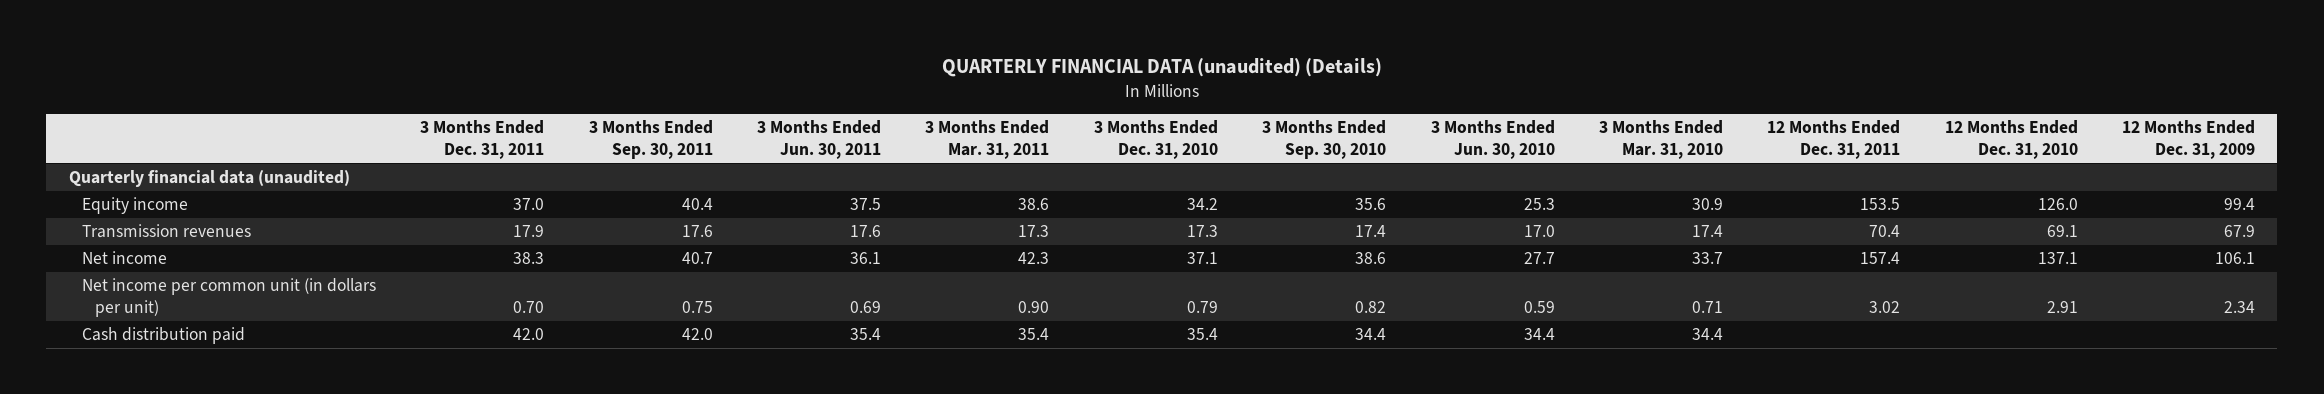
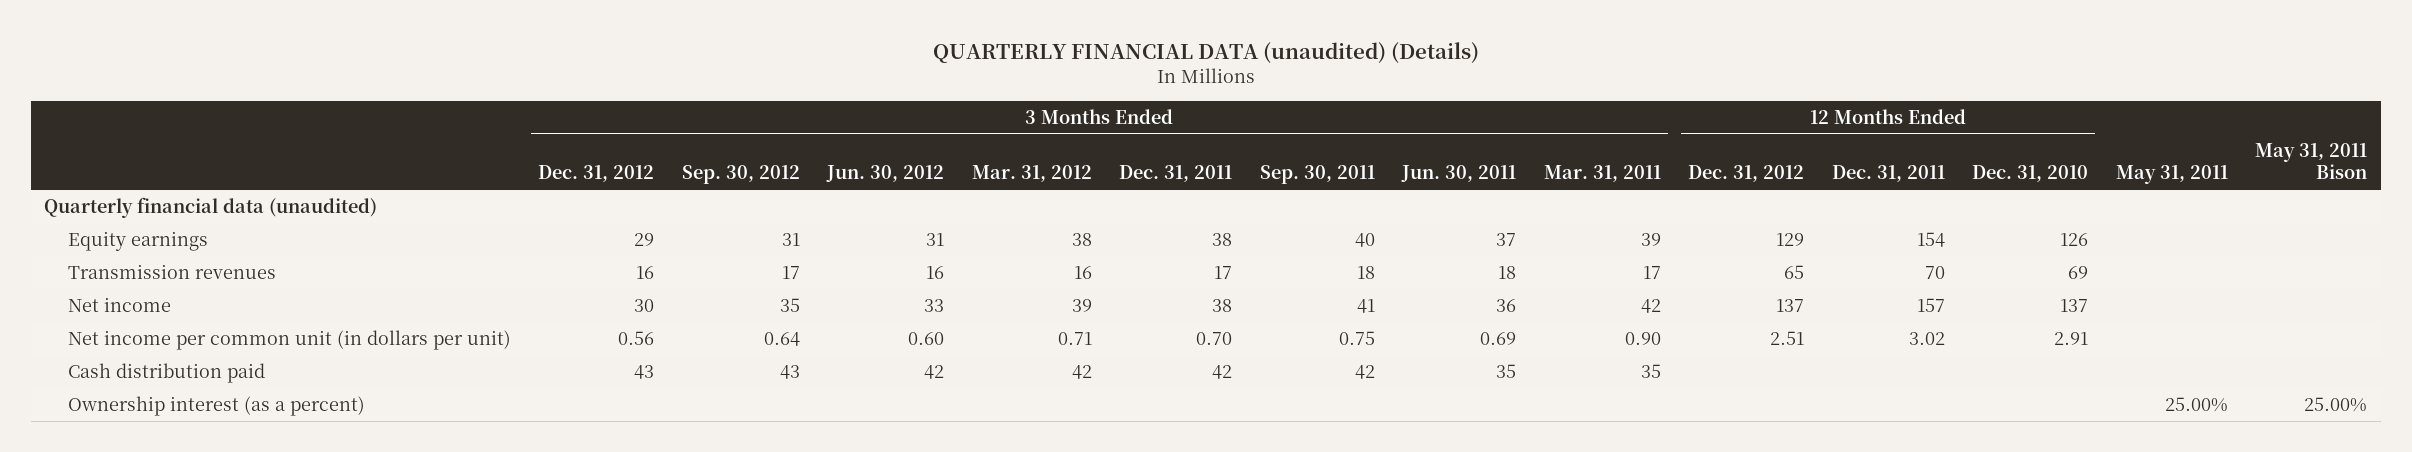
- | 3 Months Ended Dec. 31, 2011 | 3 Months Ended Sep. 30, 2011 | 3 Months Ended Jun. 30, 2011 | 3 Months Ended Mar. 31, 2011 | 3 Months Ended Dec. 31, 2010 | 3 Months Ended Sep. 30, 2010 | 3 Months Ended Jun. 30, 2010 | 3 Months Ended Mar. 31, 2010 | 12 Months Ended Dec. 31, 2011 | 12 Months Ended Dec. 31, 2010 | 12 Months Ended Dec. 31, 2009
+ | 3 Months Ended Dec. 31, 2012 | 3 Months Ended Sep. 30, 2012 | 3 Months Ended Jun. 30, 2012 | 3 Months Ended Mar. 31, 2012 | 3 Months Ended Dec. 31, 2011 | 3 Months Ended Sep. 30, 2011 | 3 Months Ended Jun. 30, 2011 | 3 Months Ended Mar. 31, 2011 | 12 Months Ended Dec. 31, 2012 | 12 Months Ended Dec. 31, 2011 | 12 Months Ended Dec. 31, 2010 | May 31, 2011 | May 31, 2011 Bison
- Equity income | 37.0 | 40.4 | 37.5 | 38.6 | 34.2 | 35.6 | 25.3 | 30.9 | 153.5 | 126.0 | 99.4
- Transmission revenues | 17.9 | 17.6 | 17.6 | 17.3 | 17.3 | 17.4 | 17.0 | 17.4 | 70.4 | 69.1 | 67.9
- Net income | 38.3 | 40.7 | 36.1 | 42.3 | 37.1 | 38.6 | 27.7 | 33.7 | 157.4 | 137.1 | 106.1
+ Equity earnings | 29 | 31 | 31 | 38 | 38 | 40 | 37 | 39 | 129 | 154 | 126 | |
+ Transmission revenues | 16 | 17 | 16 | 16 | 17 | 18 | 18 | 17 | 65 | 70 | 69 | |
+ Net income | 30 | 35 | 33 | 39 | 38 | 41 | 36 | 42 | 137 | 157 | 137 | |
- Cash distribution paid | 42.0 | 42.0 | 35.4 | 35.4 | 35.4 | 34.4 | 34.4 | 34.4 | | |
+ Cash distribution paid | 43 | 43 | 42 | 42 | 42 | 42 | 35 | 35 | | | | |
+ Ownership interest (as a percent) | | | | | | | | | | | | 25.00% | 25.00%

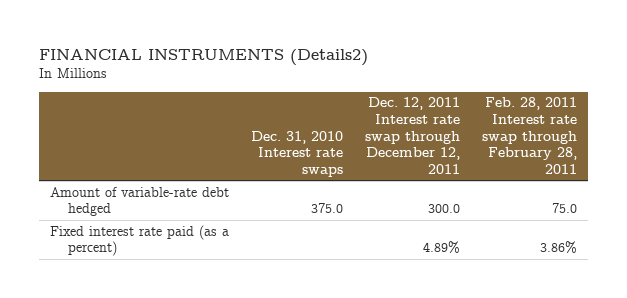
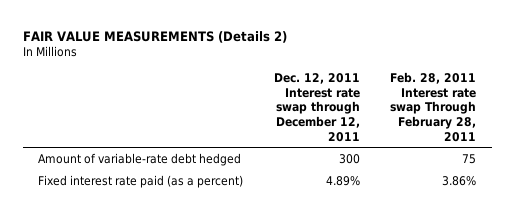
- FINANCIAL INSTRUMENTS (Details2)
+ FAIR VALUE MEASUREMENTS (Details 2)
- | Dec. 31, 2010 Interest rate swaps | Dec. 12, 2011 Interest rate swap through December 12, 2011 | Feb. 28, 2011 Interest rate swap through February 28, 2011
+ | Dec. 12, 2011 Interest rate swap through December 12, 2011 | Feb. 28, 2011 Interest rate swap Through February 28, 2011
- Amount of variable-rate debt hedged | 375.0 | 300.0 | 75.0
+ Amount of variable-rate debt hedged | 300 | 75

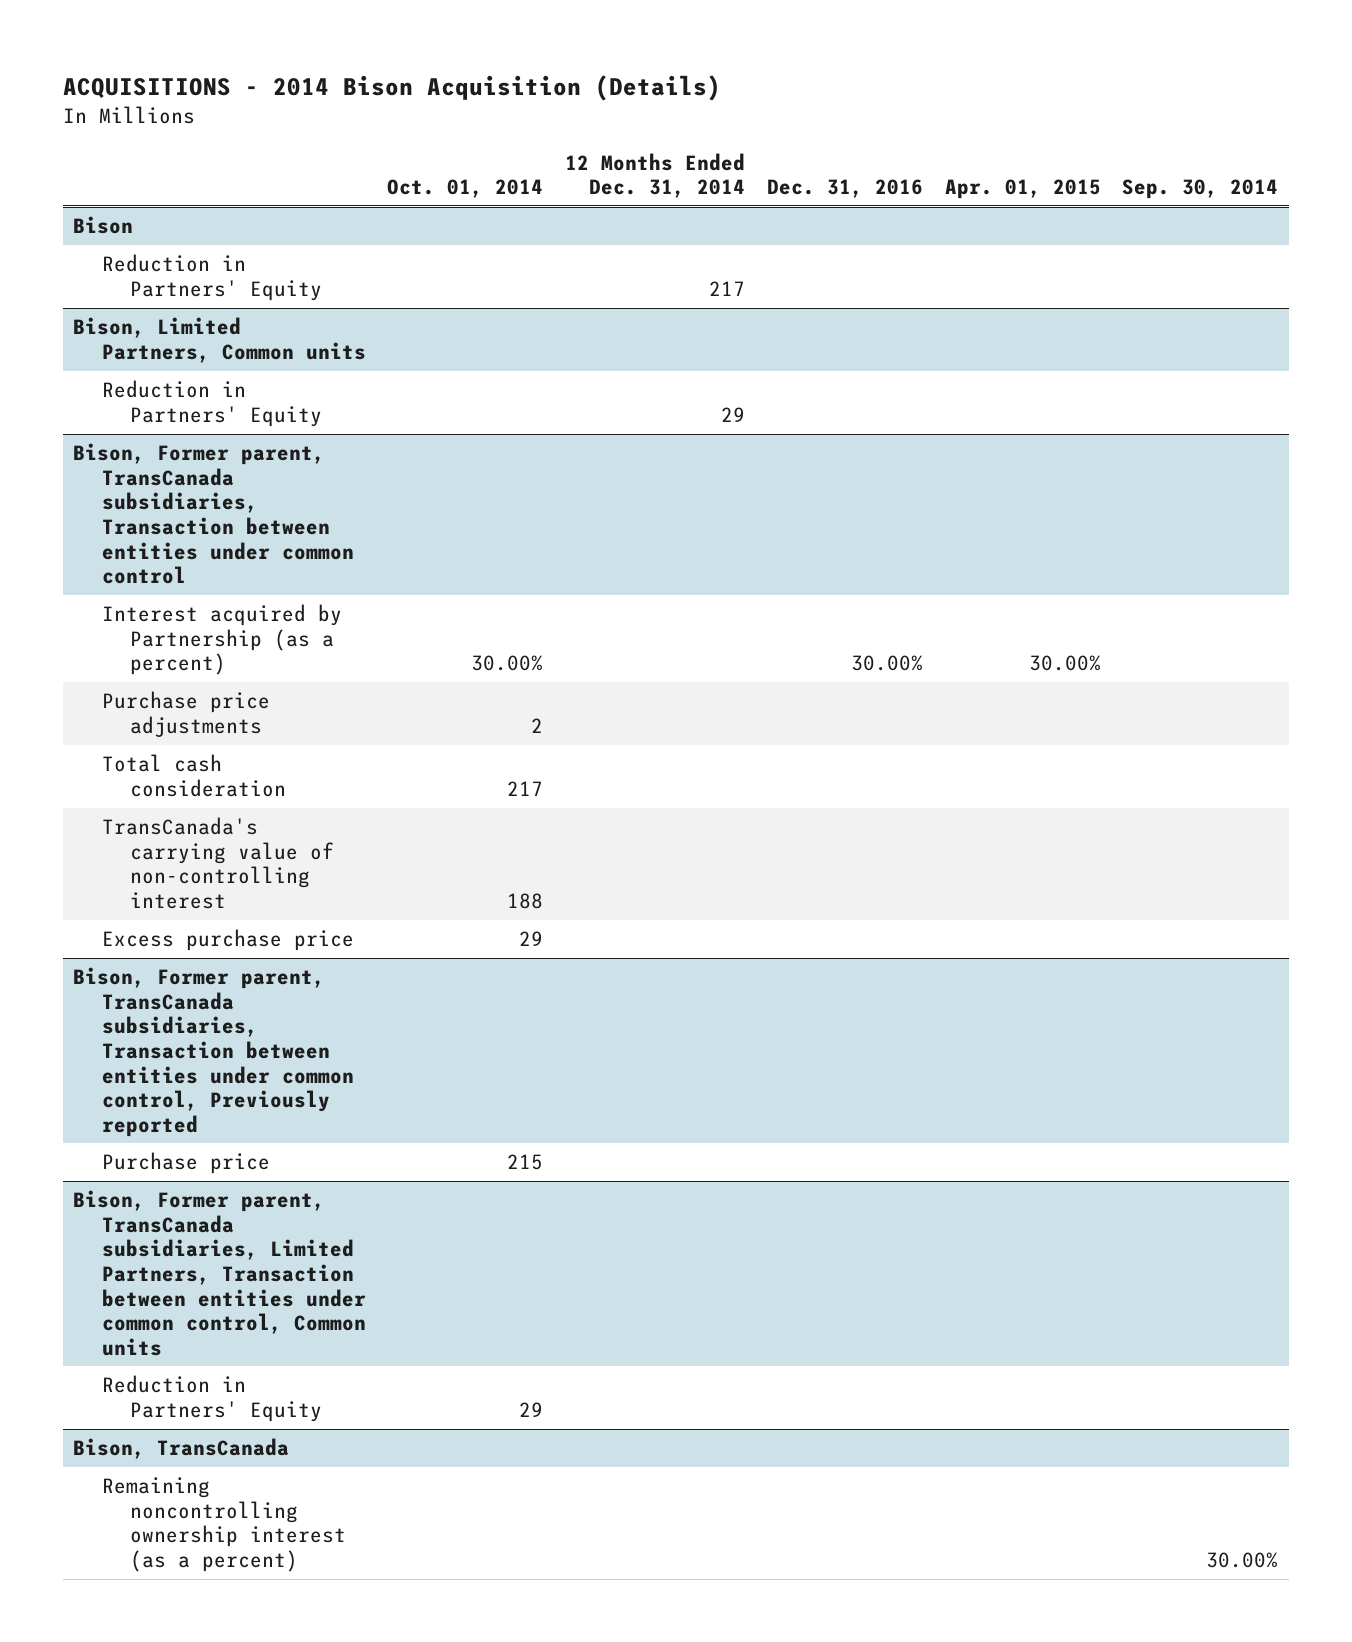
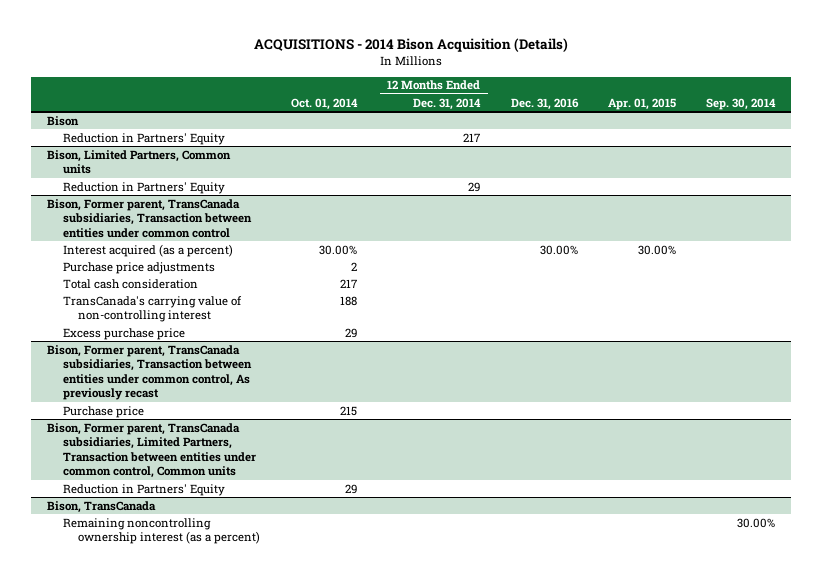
@ Bison, Former parent, TransCanada subsidiaries, Transaction between entities under common control
- Interest acquired by Partnership (as a percent) | 30.00% | | 30.00% | 30.00% |
+ Interest acquired (as a percent) | 30.00% | | 30.00% | 30.00% |
- Bison, Former parent, TransCanada subsidiaries, Transaction between entities under common control, Previously reported
+ Bison, Former parent, TransCanada subsidiaries, Transaction between entities under common control, As previously recast

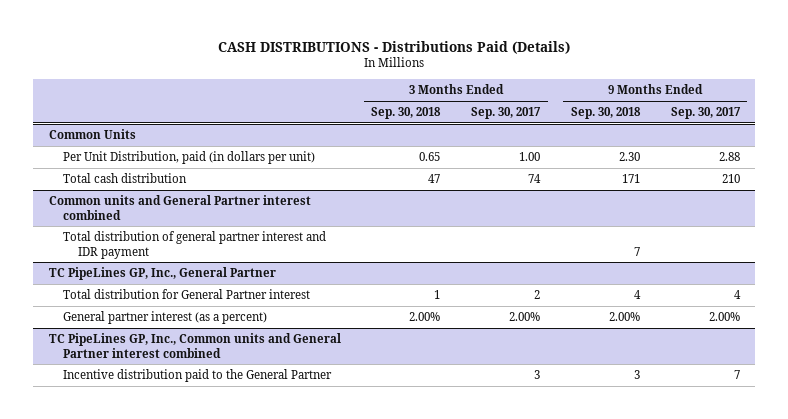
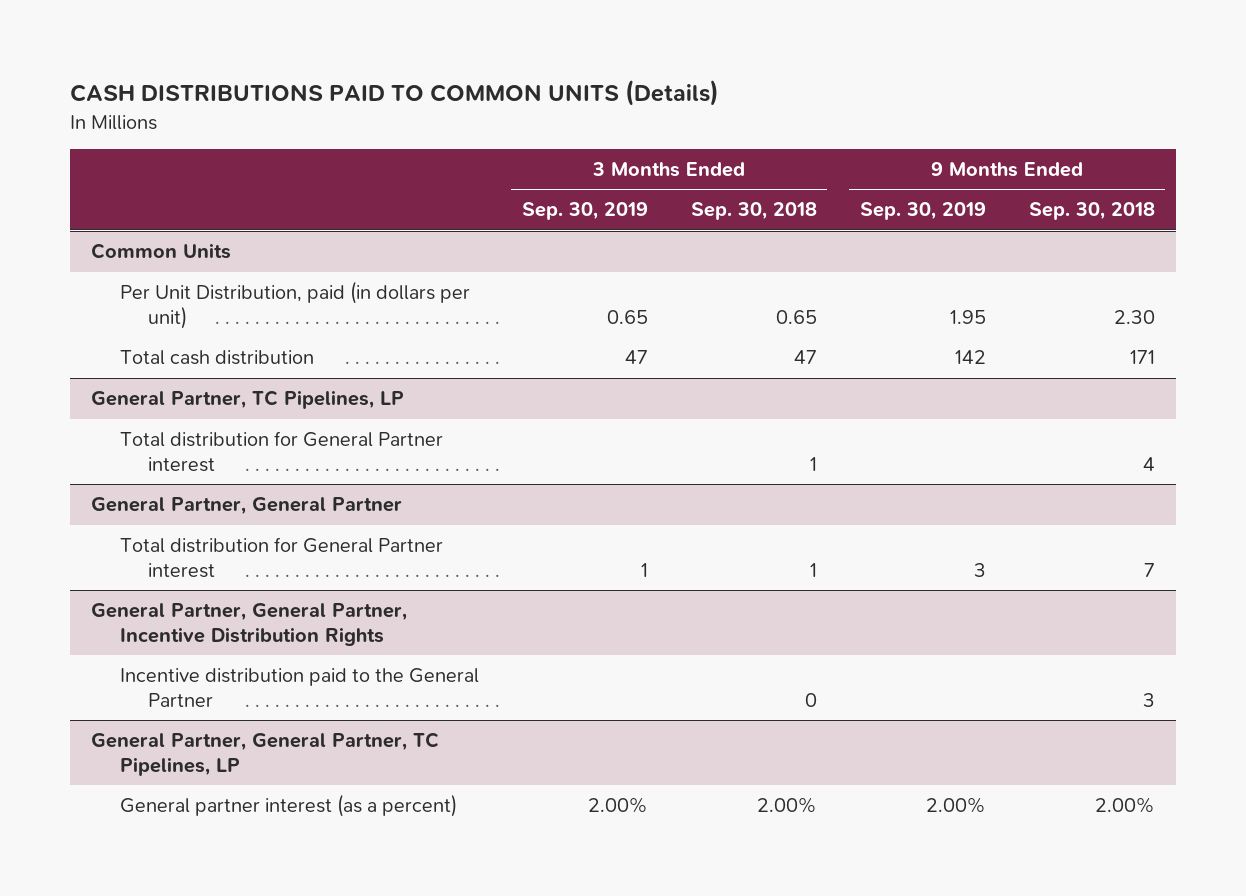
- CASH DISTRIBUTIONS - Distributions Paid (Details)
+ CASH DISTRIBUTIONS PAID TO COMMON UNITS (Details)
- | 3 Months Ended Sep. 30, 2018 | 3 Months Ended Sep. 30, 2017 | 9 Months Ended Sep. 30, 2018 | 9 Months Ended Sep. 30, 2017
+ | 3 Months Ended Sep. 30, 2019 | 3 Months Ended Sep. 30, 2018 | 9 Months Ended Sep. 30, 2019 | 9 Months Ended Sep. 30, 2018
- Common units and General Partner interest combined
- Total distribution of general partner interest and IDR payment | | | 7 |
- TC PipeLines GP, Inc., General Partner
+ General Partner, TC Pipelines, LP
+ General Partner, General Partner
+ Total distribution for General Partner interest | 1 | 1 | 3 | 7
+ General Partner, General Partner, Incentive Distribution Rights
+ Incentive distribution paid to the General Partner | | 0 | | 3
+ General Partner, General Partner, TC Pipelines, LP
- TC PipeLines GP, Inc., Common units and General Partner interest combined
- Incentive distribution paid to the General Partner | | 3 | 3 | 7

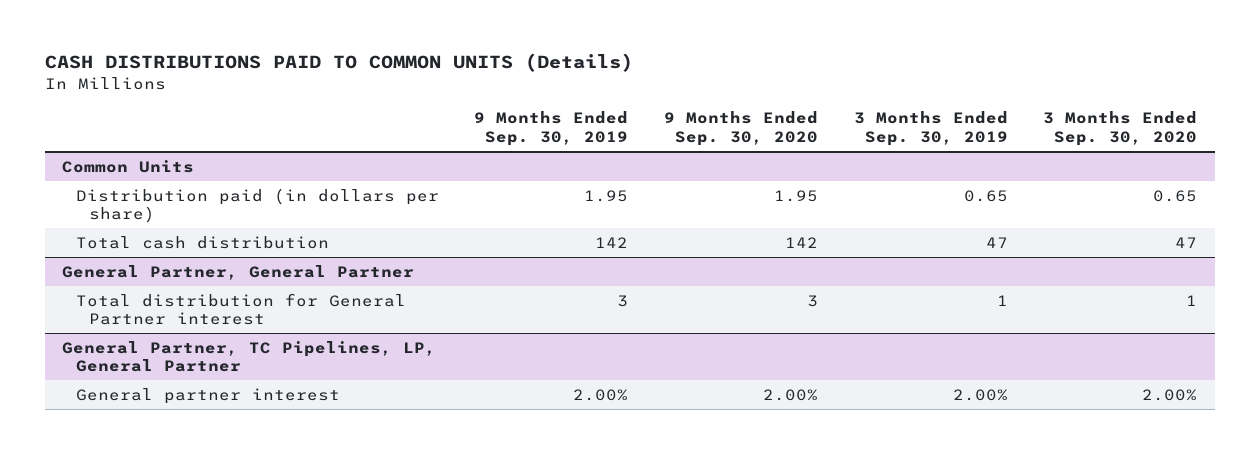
- | 3 Months Ended Sep. 30, 2019 | 3 Months Ended Sep. 30, 2018 | 9 Months Ended Sep. 30, 2019 | 9 Months Ended Sep. 30, 2018
+ | 9 Months Ended Sep. 30, 2019 | 9 Months Ended Sep. 30, 2020 | 3 Months Ended Sep. 30, 2019 | 3 Months Ended Sep. 30, 2020
@ Common Units
- Per Unit Distribution, paid (in dollars per unit) | 0.65 | 0.65 | 1.95 | 2.30
+ Distribution paid (in dollars per share) | 1.95 | 1.95 | 0.65 | 0.65
- General Partner, TC Pipelines, LP
- Total distribution for General Partner interest | | 1 | | 4
- General Partner, General Partner, Incentive Distribution Rights
- Incentive distribution paid to the General Partner | | 0 | | 3
- General Partner, General Partner, TC Pipelines, LP
- General partner interest (as a percent) | 2.00% | 2.00% | 2.00% | 2.00%
+ General Partner, TC Pipelines, LP, General Partner
+ General partner interest | 2.00% | 2.00% | 2.00% | 2.00%

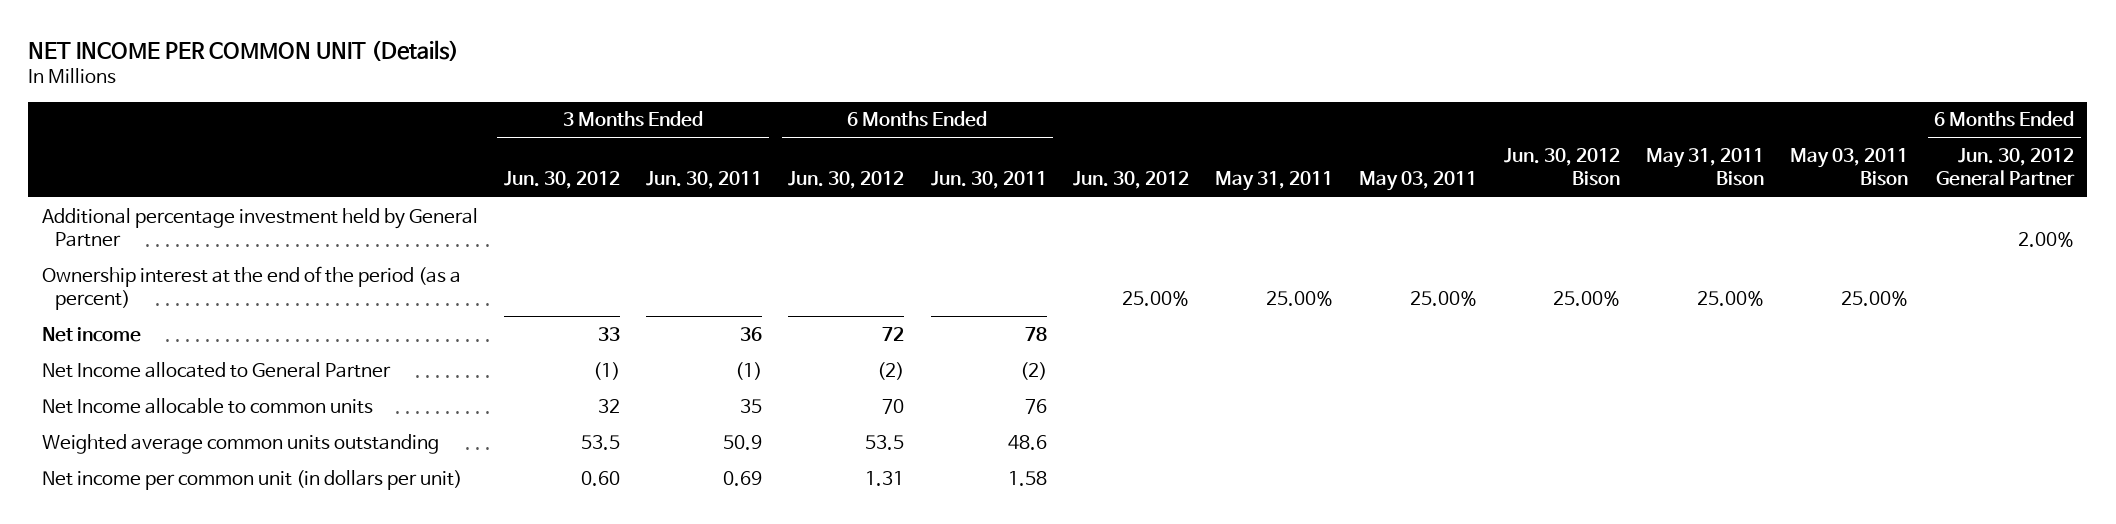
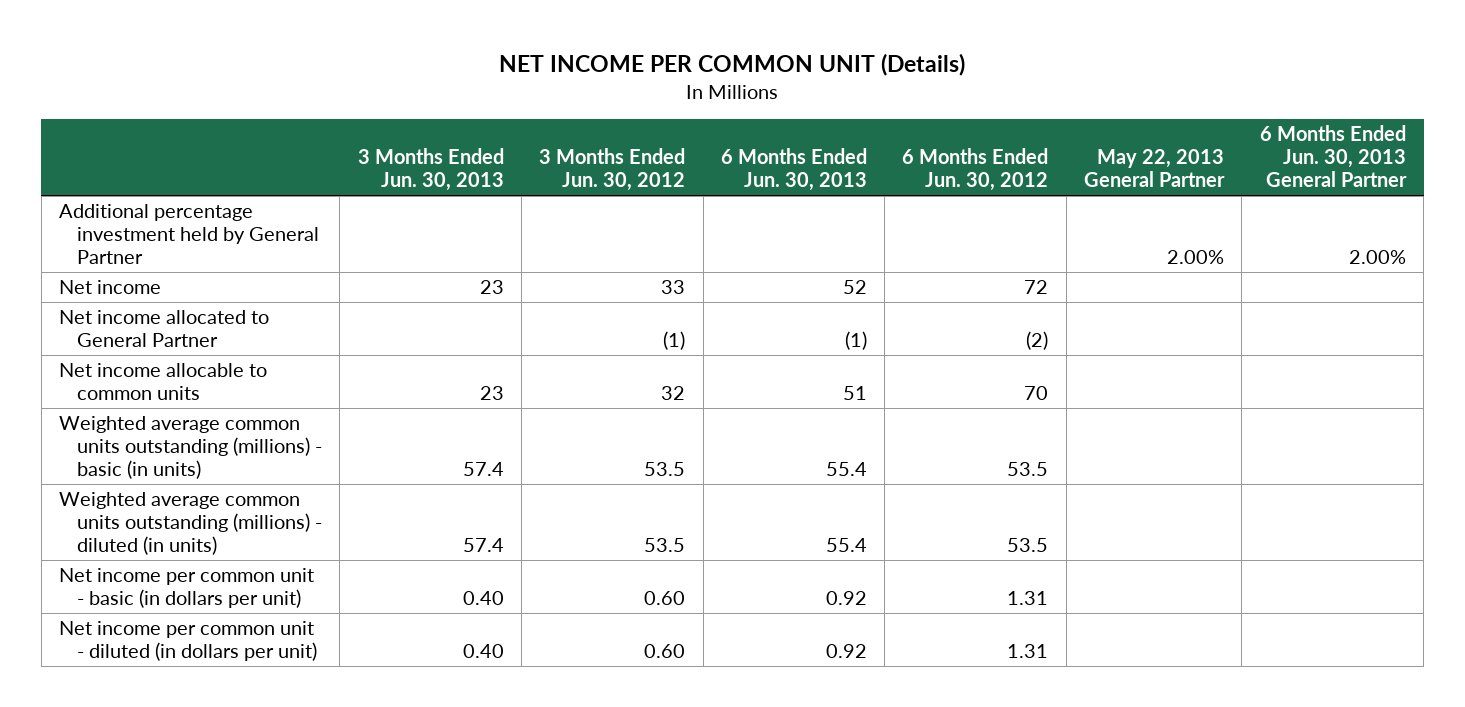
- | 3 Months Ended Jun. 30, 2012 | 3 Months Ended Jun. 30, 2011 | 6 Months Ended Jun. 30, 2012 | 6 Months Ended Jun. 30, 2011 | Jun. 30, 2012 | May 31, 2011 | May 03, 2011 | Jun. 30, 2012 Bison | May 31, 2011 Bison | May 03, 2011 Bison | 6 Months Ended Jun. 30, 2012 General Partner
+ | 3 Months Ended Jun. 30, 2013 | 3 Months Ended Jun. 30, 2012 | 6 Months Ended Jun. 30, 2013 | 6 Months Ended Jun. 30, 2012 | May 22, 2013 General Partner | 6 Months Ended Jun. 30, 2013 General Partner
- Ownership interest at the end of the period (as a percent) | | | | | 25.00% | 25.00% | 25.00% | 25.00% | 25.00% | 25.00% |
- Net Income allocated to General Partner | (1) | (1) | (2) | (2) | | | | | | |
- Net Income allocable to common units | 32 | 35 | 70 | 76 | | | | | | |
- Weighted average common units outstanding | 53.5 | 50.9 | 53.5 | 48.6 | | | | | | |
- Net income per common unit (in dollars per unit) | 0.60 | 0.69 | 1.31 | 1.58 | | | | | | |
+ Net income allocated to General Partner | | (1) | (1) | (2) | |
+ Net income allocable to common units | 23 | 32 | 51 | 70 | |
+ Weighted average common units outstanding (millions) - basic (in units) | 57.4 | 53.5 | 55.4 | 53.5 | |
+ Weighted average common units outstanding (millions) - diluted (in units) | 57.4 | 53.5 | 55.4 | 53.5 | |
+ Net income per common unit - basic (in dollars per unit) | 0.40 | 0.60 | 0.92 | 1.31 | |
+ Net income per common unit - diluted (in dollars per unit) | 0.40 | 0.60 | 0.92 | 1.31 | |

